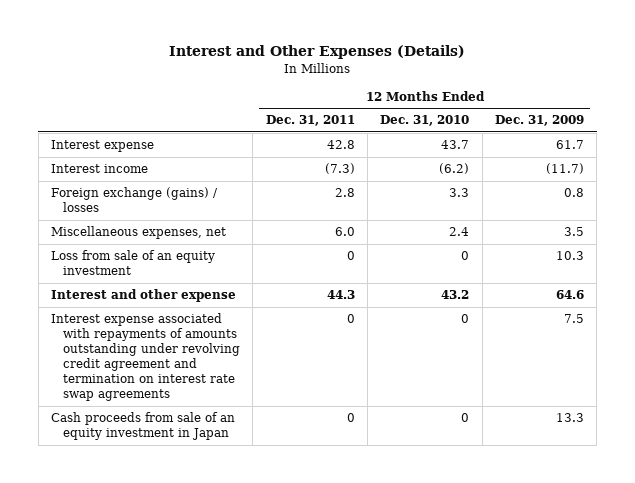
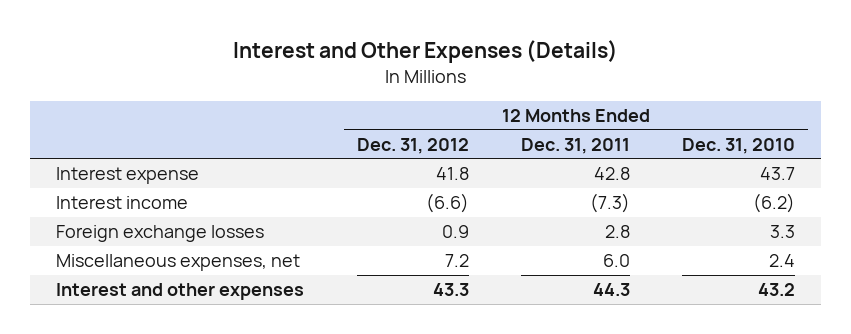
- | 12 Months Ended Dec. 31, 2011 | 12 Months Ended Dec. 31, 2010 | 12 Months Ended Dec. 31, 2009
+ | 12 Months Ended Dec. 31, 2012 | 12 Months Ended Dec. 31, 2011 | 12 Months Ended Dec. 31, 2010
- Foreign exchange (gains) / losses | 2.8 | 3.3 | 0.8
+ Foreign exchange losses | 0.9 | 2.8 | 3.3
- Loss from sale of an equity investment | 0 | 0 | 10.3
- Interest and other expense | 44.3 | 43.2 | 64.6
- Interest expense associated with repayments of amounts outstanding under revolving credit agreement and termination on interest rate swap agreements | 0 | 0 | 7.5
- Cash proceeds from sale of an equity investment in Japan | 0 | 0 | 13.3
+ Interest and other expenses | 43.3 | 44.3 | 43.2

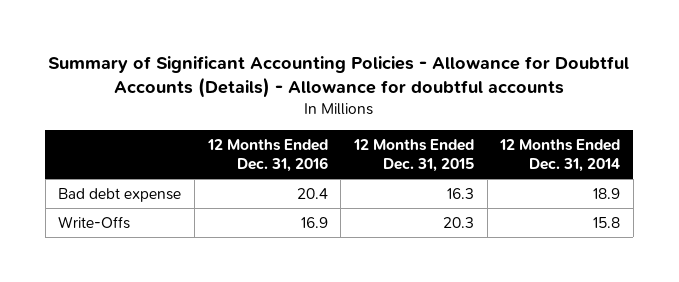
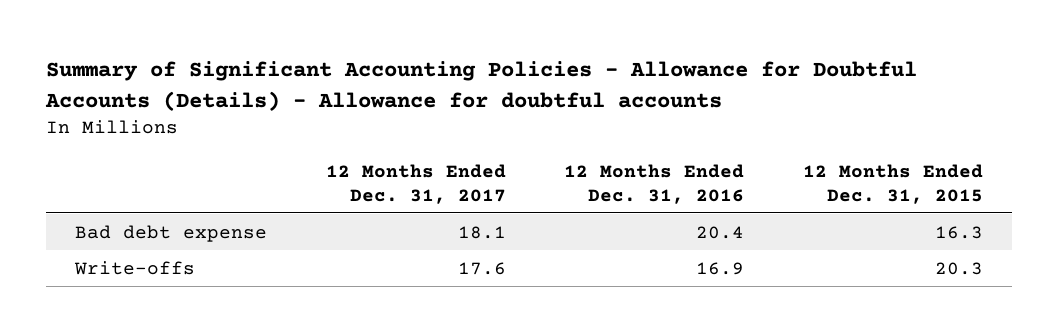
- | 12 Months Ended Dec. 31, 2016 | 12 Months Ended Dec. 31, 2015 | 12 Months Ended Dec. 31, 2014
+ | 12 Months Ended Dec. 31, 2017 | 12 Months Ended Dec. 31, 2016 | 12 Months Ended Dec. 31, 2015
- Write-Offs | 16.9 | 20.3 | 15.8
+ Write-offs | 17.6 | 16.9 | 20.3

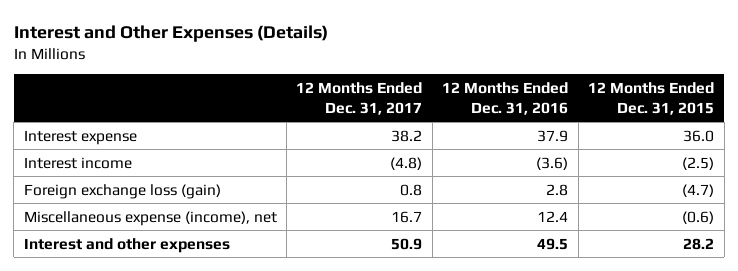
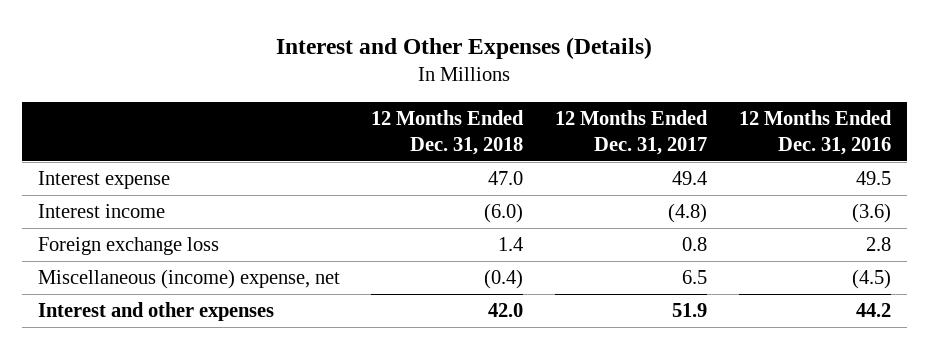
- | 12 Months Ended Dec. 31, 2017 | 12 Months Ended Dec. 31, 2016 | 12 Months Ended Dec. 31, 2015
+ | 12 Months Ended Dec. 31, 2018 | 12 Months Ended Dec. 31, 2017 | 12 Months Ended Dec. 31, 2016
- Interest expense | 38.2 | 37.9 | 36.0
+ Interest expense | 47.0 | 49.4 | 49.5
- Foreign exchange loss (gain) | 0.8 | 2.8 | (4.7)
- Miscellaneous expense (income), net | 16.7 | 12.4 | (0.6)
- Interest and other expenses | 50.9 | 49.5 | 28.2
+ Foreign exchange loss | 1.4 | 0.8 | 2.8
+ Miscellaneous (income) expense, net | (0.4) | 6.5 | (4.5)
+ Interest and other expenses | 42.0 | 51.9 | 44.2

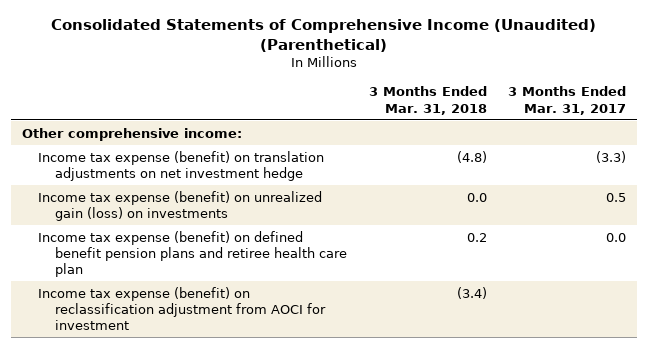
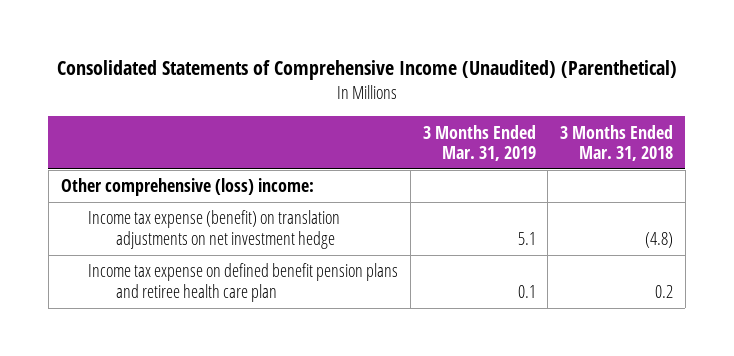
- | 3 Months Ended Mar. 31, 2018 | 3 Months Ended Mar. 31, 2017
+ | 3 Months Ended Mar. 31, 2019 | 3 Months Ended Mar. 31, 2018
- Other comprehensive income:
+ Other comprehensive (loss) income:
- Income tax expense (benefit) on unrealized gain (loss) on investments | 0.0 | 0.5
- Income tax expense (benefit) on defined benefit pension plans and retiree health care plan | 0.2 | 0.0
- Income tax expense (benefit) on reclassification adjustment from AOCI for investment | (3.4) |
+ Income tax expense on defined benefit pension plans and retiree health care plan | 0.1 | 0.2

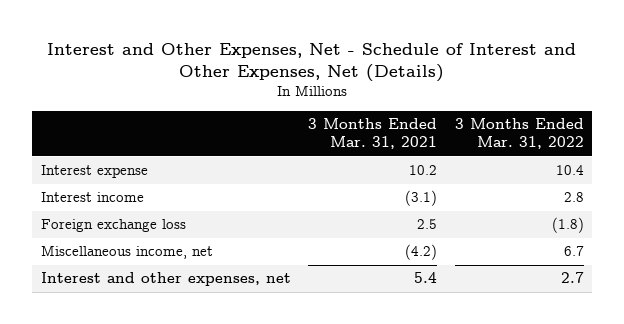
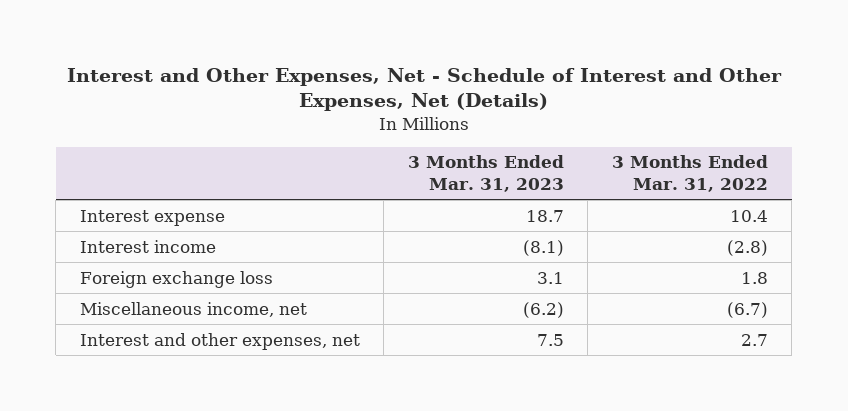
- | 3 Months Ended Mar. 31, 2021 | 3 Months Ended Mar. 31, 2022
+ | 3 Months Ended Mar. 31, 2023 | 3 Months Ended Mar. 31, 2022
- Interest income | (3.1) | 2.8
- Foreign exchange loss | 2.5 | (1.8)
- Miscellaneous income, net | (4.2) | 6.7
+ Interest income | (8.1) | (2.8)
+ Foreign exchange loss | 3.1 | 1.8
+ Miscellaneous income, net | (6.2) | (6.7)

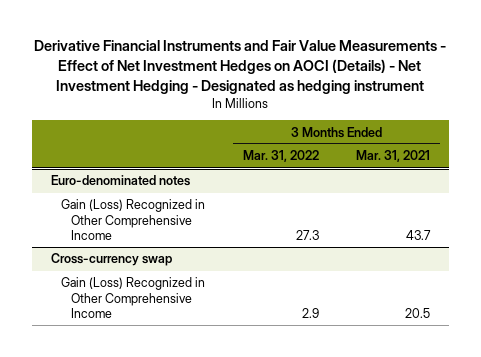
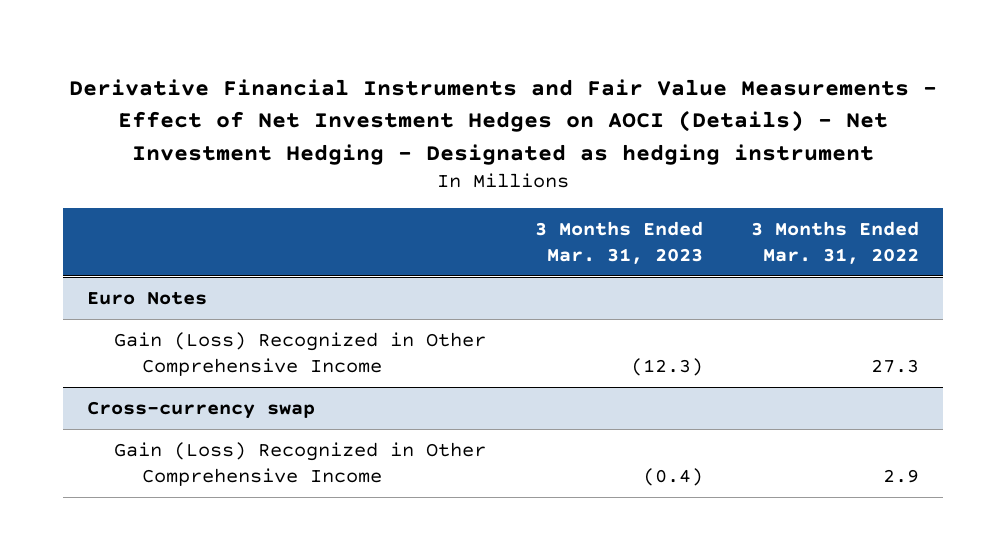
- | 3 Months Ended Mar. 31, 2022 | 3 Months Ended Mar. 31, 2021
+ | 3 Months Ended Mar. 31, 2023 | 3 Months Ended Mar. 31, 2022
- Euro-denominated notes
+ Euro Notes

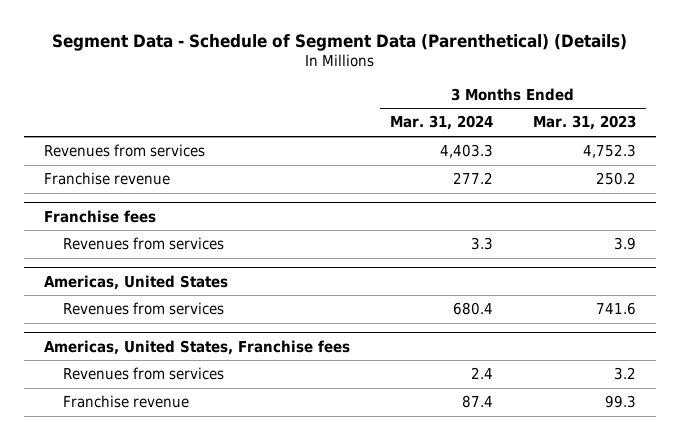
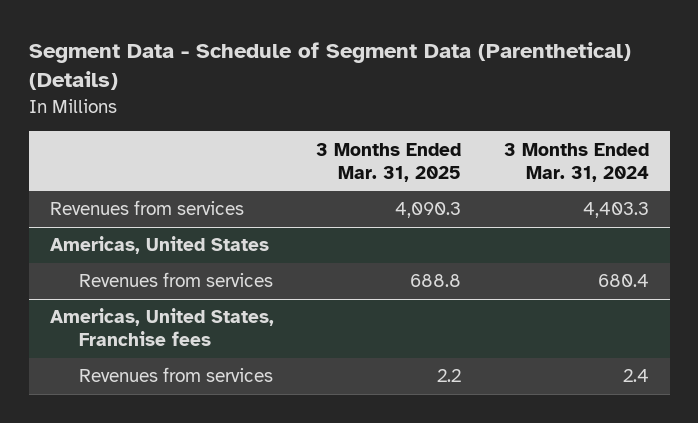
- | 3 Months Ended Mar. 31, 2024 | 3 Months Ended Mar. 31, 2023
+ | 3 Months Ended Mar. 31, 2025 | 3 Months Ended Mar. 31, 2024
- Franchise revenue | 277.2 | 250.2
- Franchise fees
- Revenues from services | 3.3 | 3.9
@ Americas, United States, Franchise fees
- Franchise revenue | 87.4 | 99.3

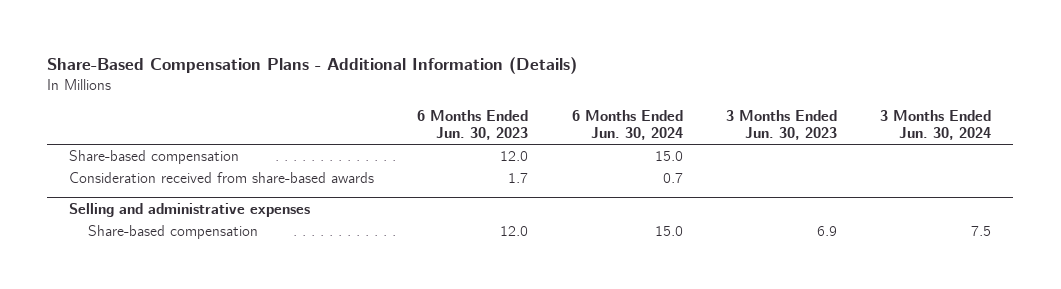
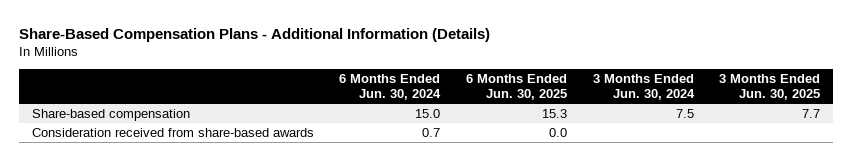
- | 6 Months Ended Jun. 30, 2023 | 6 Months Ended Jun. 30, 2024 | 3 Months Ended Jun. 30, 2023 | 3 Months Ended Jun. 30, 2024
+ | 6 Months Ended Jun. 30, 2024 | 6 Months Ended Jun. 30, 2025 | 3 Months Ended Jun. 30, 2024 | 3 Months Ended Jun. 30, 2025
- Share-based compensation | 12.0 | 15.0 | |
- Selling and administrative expenses
moved down: Consideration received from share-based awards | 0.7 | 0.0 | |

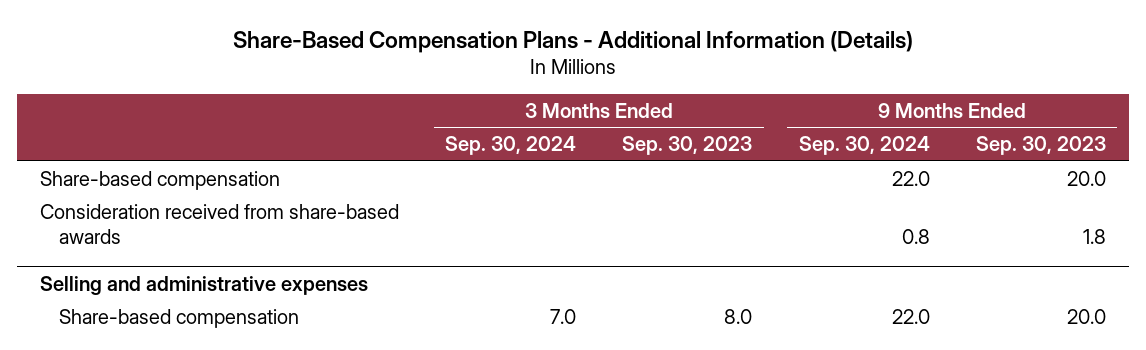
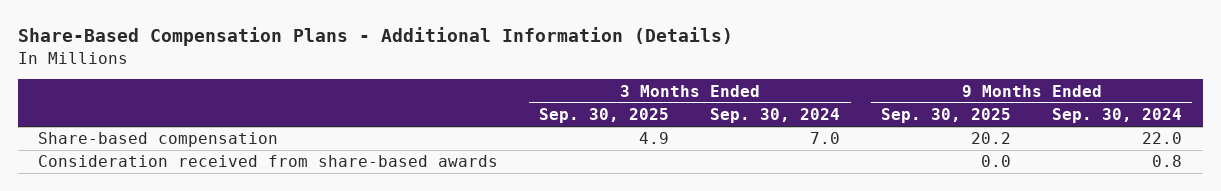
- | 3 Months Ended Sep. 30, 2024 | 3 Months Ended Sep. 30, 2023 | 9 Months Ended Sep. 30, 2024 | 9 Months Ended Sep. 30, 2023
+ | 3 Months Ended Sep. 30, 2025 | 3 Months Ended Sep. 30, 2024 | 9 Months Ended Sep. 30, 2025 | 9 Months Ended Sep. 30, 2024
- Share-based compensation | | | 22.0 | 20.0
- Selling and administrative expenses
moved down: Consideration received from share-based awards | | | 0.0 | 0.8

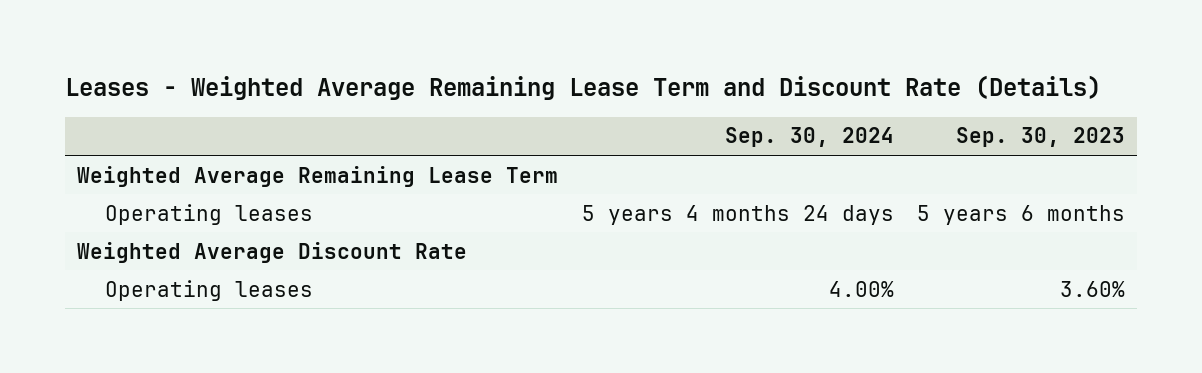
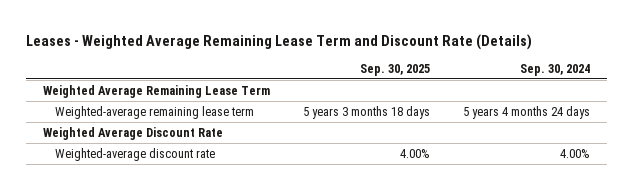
- | Sep. 30, 2024 | Sep. 30, 2023
+ | Sep. 30, 2025 | Sep. 30, 2024
- Operating leases | 5 years 4 months 24 days | 5 years 6 months
+ Weighted-average remaining lease term | 5 years 3 months 18 days | 5 years 4 months 24 days
- Operating leases | 4.00% | 3.60%
+ Weighted-average discount rate | 4.00% | 4.00%

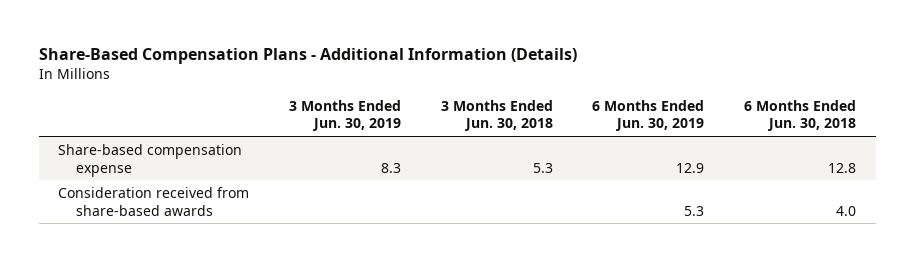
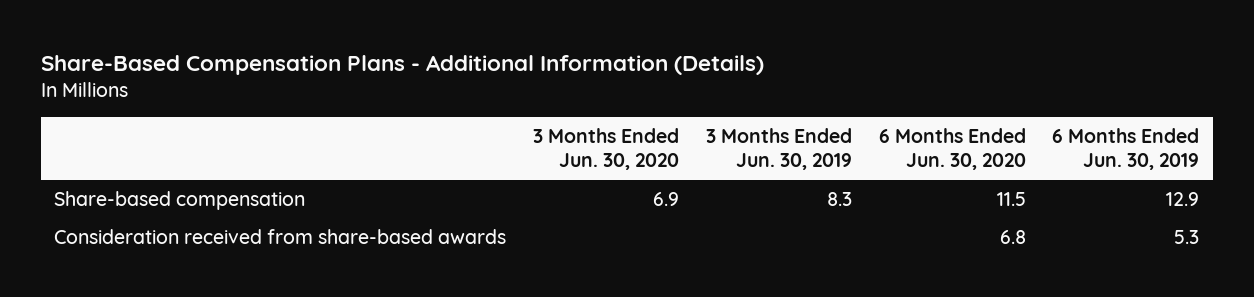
- | 3 Months Ended Jun. 30, 2019 | 3 Months Ended Jun. 30, 2018 | 6 Months Ended Jun. 30, 2019 | 6 Months Ended Jun. 30, 2018
+ | 3 Months Ended Jun. 30, 2020 | 3 Months Ended Jun. 30, 2019 | 6 Months Ended Jun. 30, 2020 | 6 Months Ended Jun. 30, 2019
- Share-based compensation expense | 8.3 | 5.3 | 12.9 | 12.8
+ Share-based compensation | 6.9 | 8.3 | 11.5 | 12.9

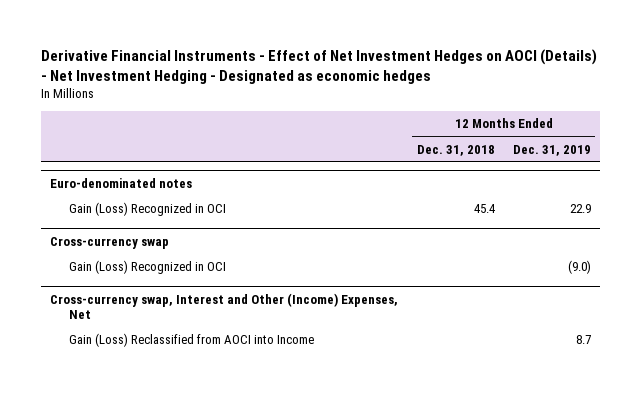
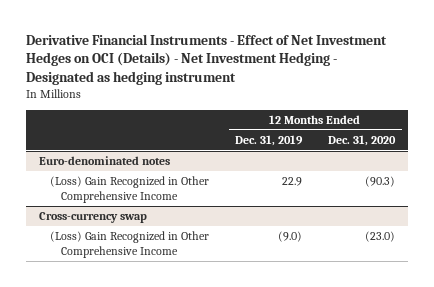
- Derivative Financial Instruments - Effect of Net Investment Hedges on AOCI (Details) - Net Investment Hedging - Designated as economic hedges
+ Derivative Financial Instruments - Effect of Net Investment Hedges on OCI (Details) - Net Investment Hedging - Designated as hedging instrument
- | 12 Months Ended Dec. 31, 2018 | 12 Months Ended Dec. 31, 2019
+ | 12 Months Ended Dec. 31, 2019 | 12 Months Ended Dec. 31, 2020
@ Euro-denominated notes
- Gain (Loss) Recognized in OCI | 45.4 | 22.9
+ (Loss) Gain Recognized in Other Comprehensive Income | 22.9 | (90.3)
@ Cross-currency swap
- Gain (Loss) Recognized in OCI | | (9.0)
- Cross-currency swap, Interest and Other (Income) Expenses, Net
- Gain (Loss) Reclassified from AOCI into Income | | 8.7
@ Cross-currency swap
+ (Loss) Gain Recognized in Other Comprehensive Income | (9.0) | (23.0)

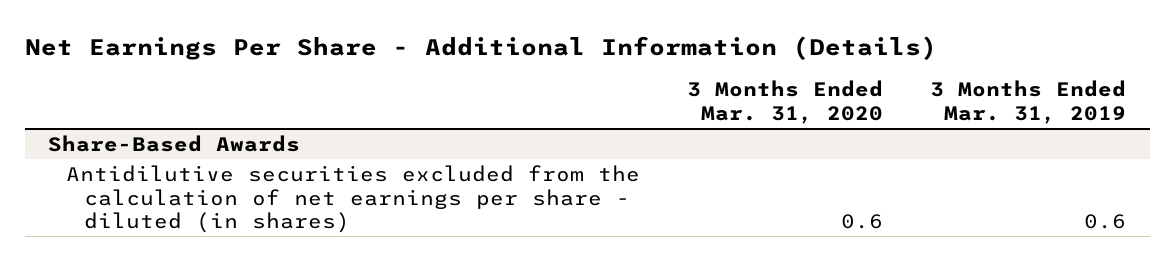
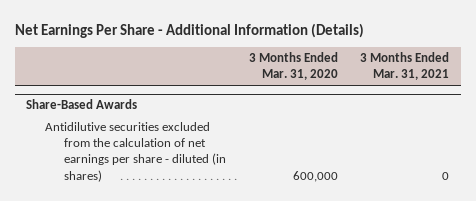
- | 3 Months Ended Mar. 31, 2020 | 3 Months Ended Mar. 31, 2019
+ | 3 Months Ended Mar. 31, 2020 | 3 Months Ended Mar. 31, 2021
@ Share-Based Awards
- Antidilutive securities excluded from the calculation of net earnings per share - diluted (in shares) | 0.6 | 0.6
+ Antidilutive securities excluded from the calculation of net earnings per share - diluted (in shares) | 600,000 | 0

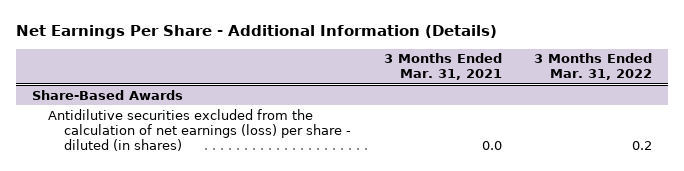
- | 3 Months Ended Mar. 31, 2020 | 3 Months Ended Mar. 31, 2021
+ | 3 Months Ended Mar. 31, 2021 | 3 Months Ended Mar. 31, 2022
@ Share-Based Awards
- Antidilutive securities excluded from the calculation of net earnings per share - diluted (in shares) | 600,000 | 0
+ Antidilutive securities excluded from the calculation of net earnings (loss) per share - diluted (in shares) | 0.0 | 0.2

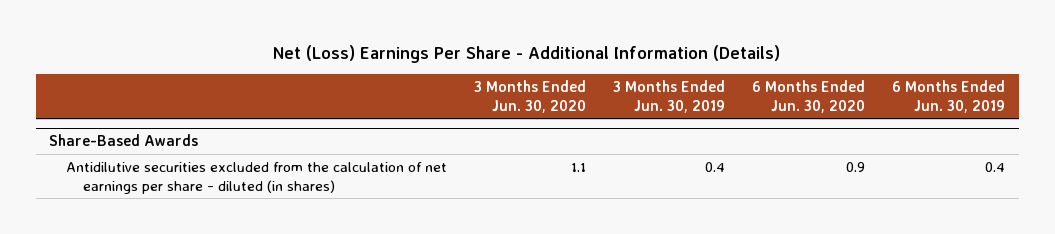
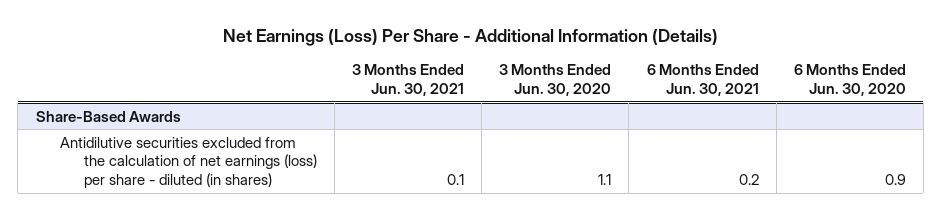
- Net (Loss) Earnings Per Share - Additional Information (Details)
+ Net Earnings (Loss) Per Share - Additional Information (Details)
- | 3 Months Ended Jun. 30, 2020 | 3 Months Ended Jun. 30, 2019 | 6 Months Ended Jun. 30, 2020 | 6 Months Ended Jun. 30, 2019
+ | 3 Months Ended Jun. 30, 2021 | 3 Months Ended Jun. 30, 2020 | 6 Months Ended Jun. 30, 2021 | 6 Months Ended Jun. 30, 2020
@ Share-Based Awards
- Antidilutive securities excluded from the calculation of net earnings per share - diluted (in shares) | 1.1 | 0.4 | 0.9 | 0.4
+ Antidilutive securities excluded from the calculation of net earnings (loss) per share - diluted (in shares) | 0.1 | 1.1 | 0.2 | 0.9

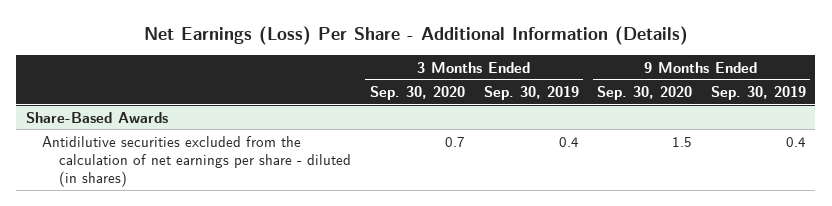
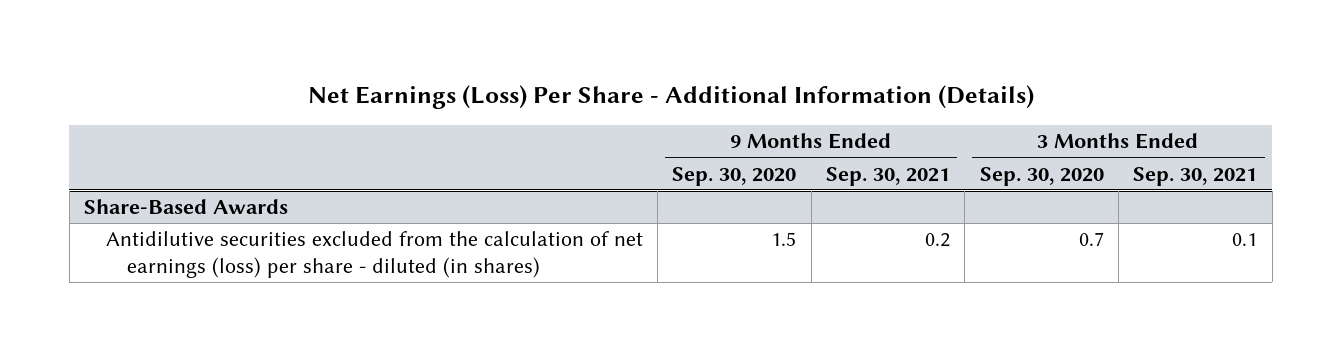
- | 3 Months Ended Sep. 30, 2020 | 3 Months Ended Sep. 30, 2019 | 9 Months Ended Sep. 30, 2020 | 9 Months Ended Sep. 30, 2019
+ | 9 Months Ended Sep. 30, 2020 | 9 Months Ended Sep. 30, 2021 | 3 Months Ended Sep. 30, 2020 | 3 Months Ended Sep. 30, 2021
@ Share-Based Awards
- Antidilutive securities excluded from the calculation of net earnings per share - diluted (in shares) | 0.7 | 0.4 | 1.5 | 0.4
+ Antidilutive securities excluded from the calculation of net earnings (loss) per share - diluted (in shares) | 1.5 | 0.2 | 0.7 | 0.1

